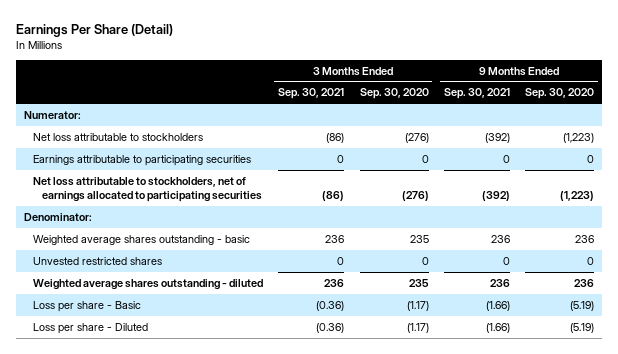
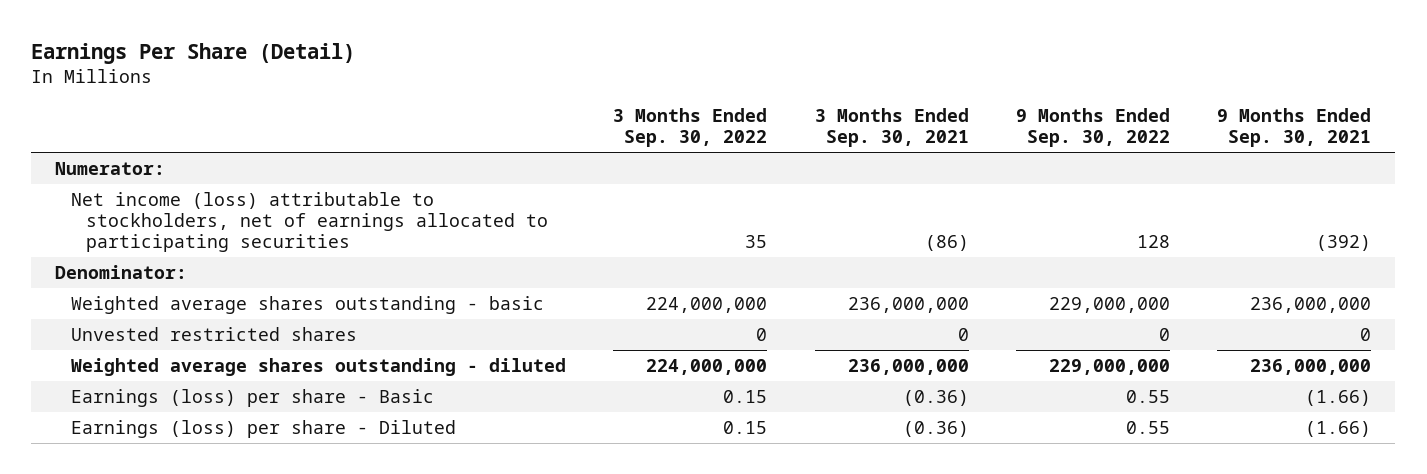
- | 3 Months Ended Sep. 30, 2021 | 3 Months Ended Sep. 30, 2020 | 9 Months Ended Sep. 30, 2021 | 9 Months Ended Sep. 30, 2020
+ | 3 Months Ended Sep. 30, 2022 | 3 Months Ended Sep. 30, 2021 | 9 Months Ended Sep. 30, 2022 | 9 Months Ended Sep. 30, 2021
- Net loss attributable to stockholders | (86) | (276) | (392) | (1,223)
- Earnings attributable to participating securities | 0 | 0 | 0 | 0
- Net loss attributable to stockholders, net of earnings allocated to participating securities | (86) | (276) | (392) | (1,223)
+ Net income (loss) attributable to stockholders, net of earnings allocated to participating securities | 35 | (86) | 128 | (392)
- Weighted average shares outstanding - basic | 236 | 235 | 236 | 236
+ Weighted average shares outstanding - basic | 224,000,000 | 236,000,000 | 229,000,000 | 236,000,000
- Weighted average shares outstanding - diluted | 236 | 235 | 236 | 236
- Loss per share - Basic | (0.36) | (1.17) | (1.66) | (5.19)
- Loss per share - Diluted | (0.36) | (1.17) | (1.66) | (5.19)
+ Weighted average shares outstanding - diluted | 224,000,000 | 236,000,000 | 229,000,000 | 236,000,000
+ Earnings (loss) per share - Basic | 0.15 | (0.36) | 0.55 | (1.66)
+ Earnings (loss) per share - Diluted | 0.15 | (0.36) | 0.55 | (1.66)

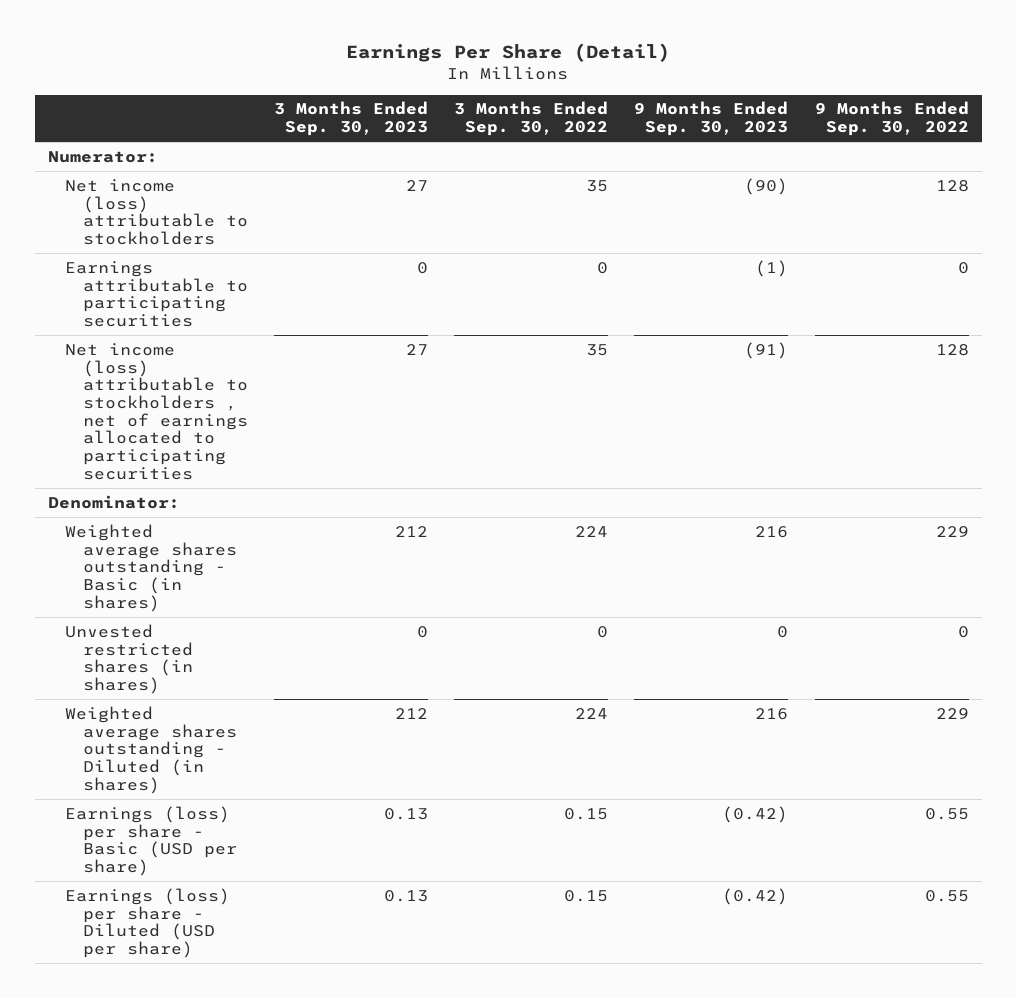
- | 3 Months Ended Sep. 30, 2022 | 3 Months Ended Sep. 30, 2021 | 9 Months Ended Sep. 30, 2022 | 9 Months Ended Sep. 30, 2021
+ | 3 Months Ended Sep. 30, 2023 | 3 Months Ended Sep. 30, 2022 | 9 Months Ended Sep. 30, 2023 | 9 Months Ended Sep. 30, 2022
- Net income (loss) attributable to stockholders, net of earnings allocated to participating securities | 35 | (86) | 128 | (392)
+ Net income (loss) attributable to stockholders | 27 | 35 | (90) | 128
+ Earnings attributable to participating securities | 0 | 0 | (1) | 0
+ Net income (loss) attributable to stockholders , net of earnings allocated to participating securities | 27 | 35 | (91) | 128
- Weighted average shares outstanding - basic | 224,000,000 | 236,000,000 | 229,000,000 | 236,000,000
- Unvested restricted shares | 0 | 0 | 0 | 0
- Weighted average shares outstanding - diluted | 224,000,000 | 236,000,000 | 229,000,000 | 236,000,000
- Earnings (loss) per share - Basic | 0.15 | (0.36) | 0.55 | (1.66)
- Earnings (loss) per share - Diluted | 0.15 | (0.36) | 0.55 | (1.66)
+ Weighted average shares outstanding - Basic (in shares) | 212 | 224 | 216 | 229
+ Unvested restricted shares (in shares) | 0 | 0 | 0 | 0
+ Weighted average shares outstanding - Diluted (in shares) | 212 | 224 | 216 | 229
+ Earnings (loss) per share - Basic (USD per share) | 0.13 | 0.15 | (0.42) | 0.55
+ Earnings (loss) per share - Diluted (USD per share) | 0.13 | 0.15 | (0.42) | 0.55

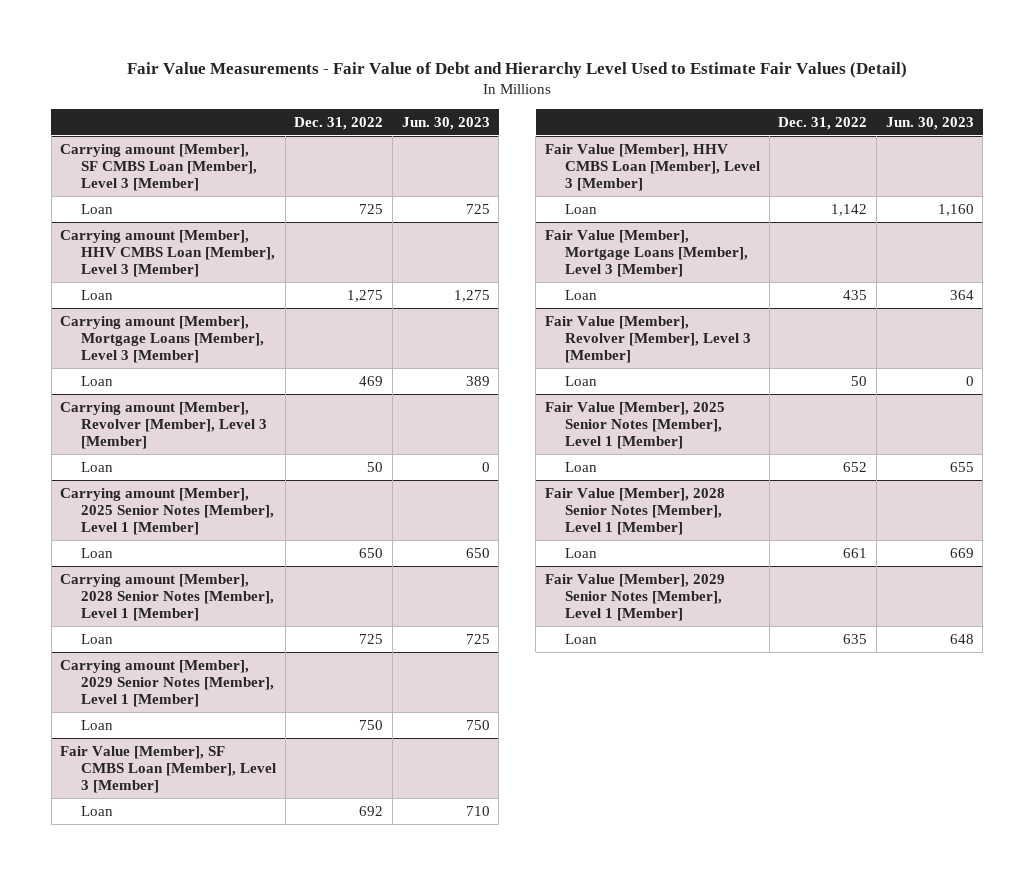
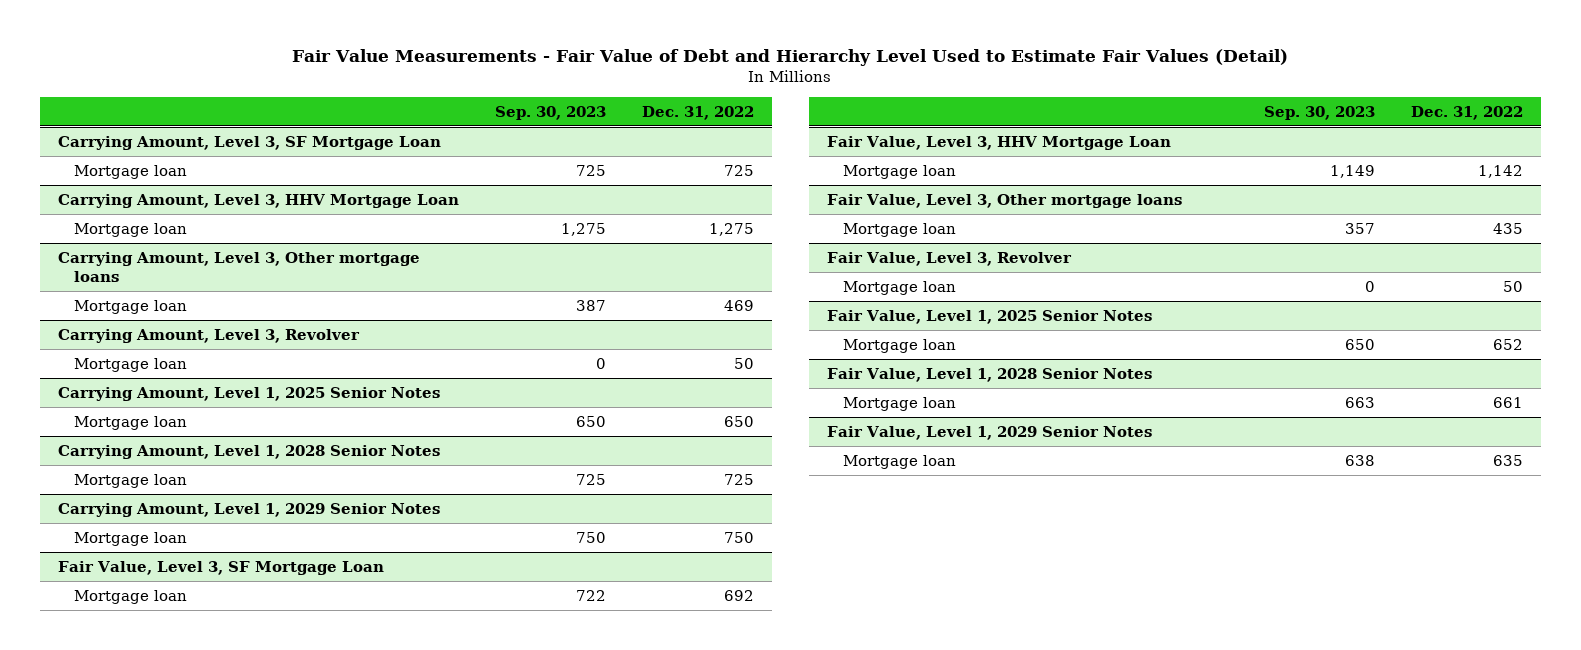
- | Dec. 31, 2022 | Jun. 30, 2023
+ | Sep. 30, 2023 | Dec. 31, 2022
- Carrying amount [Member], SF CMBS Loan [Member], Level 3 [Member]
- Loan | 725 | 725
- Carrying amount [Member], HHV CMBS Loan [Member], Level 3 [Member]
- Loan | 1,275 | 1,275
- Carrying amount [Member], Mortgage Loans [Member], Level 3 [Member]
- Loan | 469 | 389
- Carrying amount [Member], Revolver [Member], Level 3 [Member]
- Loan | 50 | 0
- Carrying amount [Member], 2025 Senior Notes [Member], Level 1 [Member]
- Loan | 650 | 650
- Carrying amount [Member], 2028 Senior Notes [Member], Level 1 [Member]
- Loan | 725 | 725
- Carrying amount [Member], 2029 Senior Notes [Member], Level 1 [Member]
- Loan | 750 | 750
- Fair Value [Member], SF CMBS Loan [Member], Level 3 [Member]
- Loan | 692 | 710
- Fair Value [Member], HHV CMBS Loan [Member], Level 3 [Member]
- Loan | 1,142 | 1,160
- Fair Value [Member], Mortgage Loans [Member], Level 3 [Member]
- Loan | 435 | 364
- Fair Value [Member], Revolver [Member], Level 3 [Member]
- Loan | 50 | 0
- Fair Value [Member], 2025 Senior Notes [Member], Level 1 [Member]
- Loan | 652 | 655
- Fair Value [Member], 2028 Senior Notes [Member], Level 1 [Member]
- Loan | 661 | 669
- Fair Value [Member], 2029 Senior Notes [Member], Level 1 [Member]
- Loan | 635 | 648
+ Carrying Amount, Level 3, SF Mortgage Loan
+ Mortgage loan | 725 | 725
+ Carrying Amount, Level 3, HHV Mortgage Loan
+ Mortgage loan | 1,275 | 1,275
+ Carrying Amount, Level 3, Other mortgage loans
+ Mortgage loan | 387 | 469
+ Carrying Amount, Level 3, Revolver
+ Mortgage loan | 0 | 50
+ Carrying Amount, Level 1, 2025 Senior Notes
+ Mortgage loan | 650 | 650
+ Carrying Amount, Level 1, 2028 Senior Notes
+ Mortgage loan | 725 | 725
+ Carrying Amount, Level 1, 2029 Senior Notes
+ Mortgage loan | 750 | 750
+ Fair Value, Level 3, SF Mortgage Loan
+ Mortgage loan | 722 | 692
+ Fair Value, Level 3, HHV Mortgage Loan
+ Mortgage loan | 1,149 | 1,142
+ Fair Value, Level 3, Other mortgage loans
+ Mortgage loan | 357 | 435
+ Fair Value, Level 3, Revolver
+ Mortgage loan | 0 | 50
+ Fair Value, Level 1, 2025 Senior Notes
+ Mortgage loan | 650 | 652
+ Fair Value, Level 1, 2028 Senior Notes
+ Mortgage loan | 663 | 661
+ Fair Value, Level 1, 2029 Senior Notes
+ Mortgage loan | 638 | 635

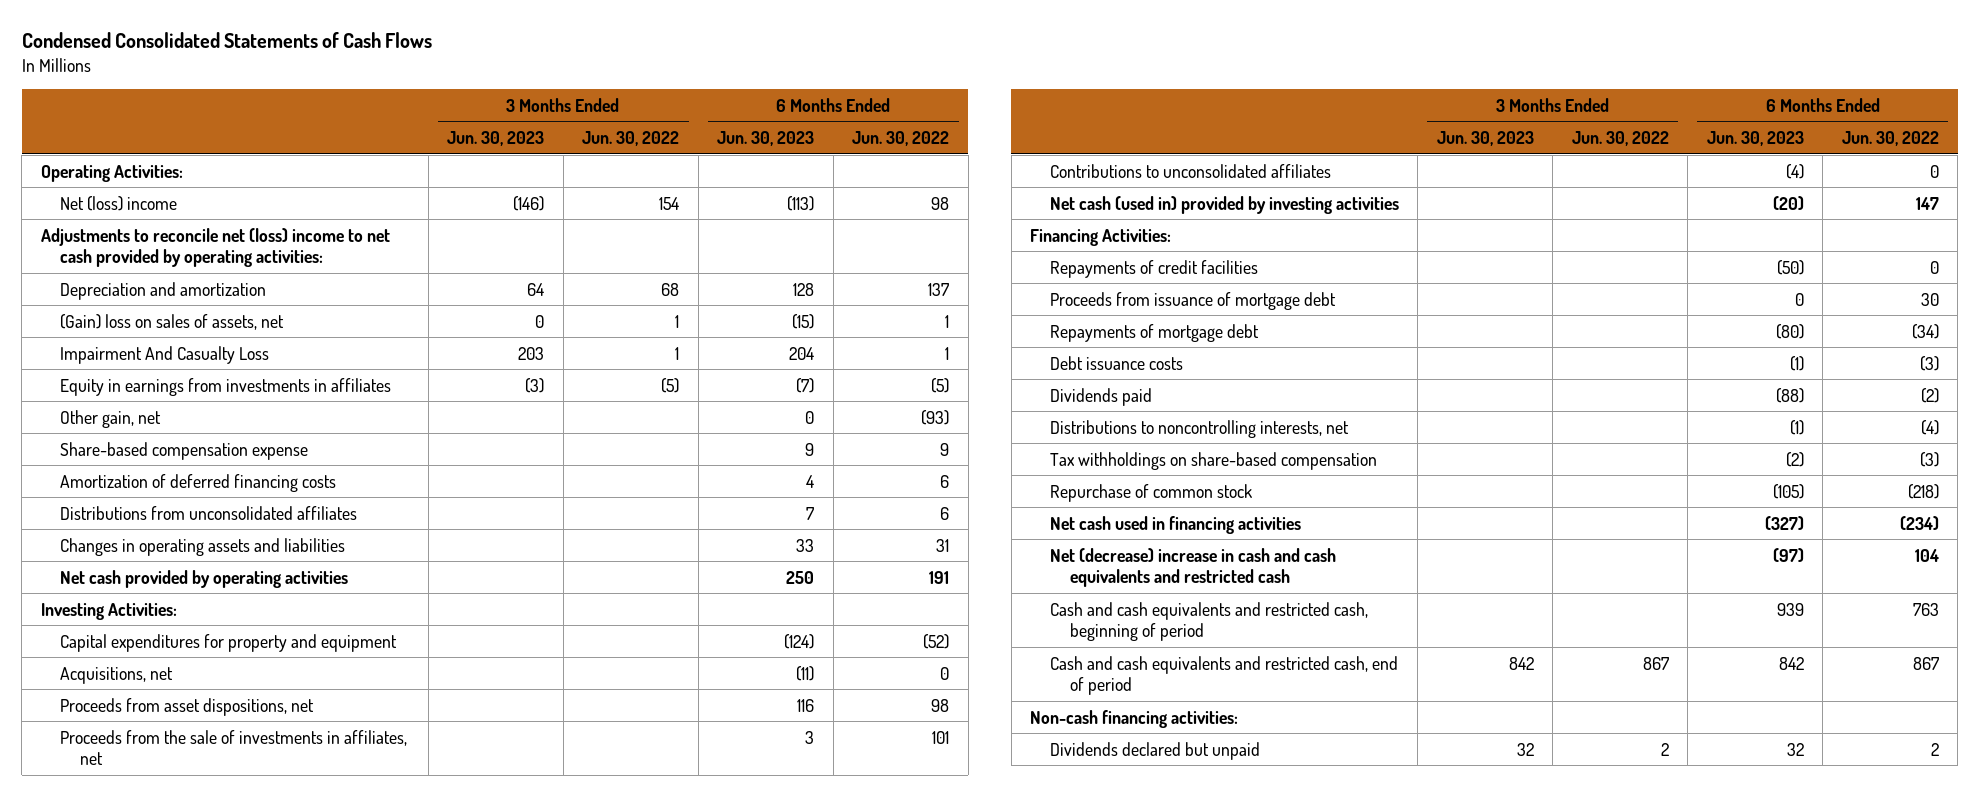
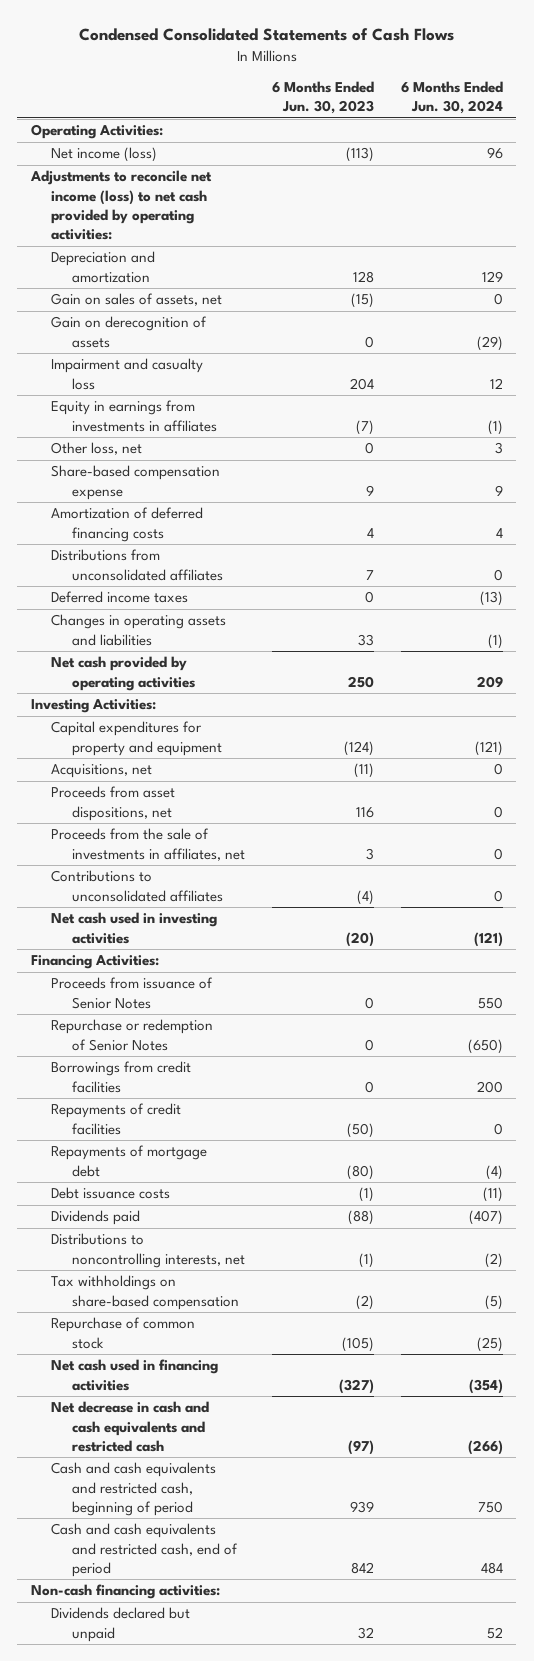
- | 3 Months Ended Jun. 30, 2023 | 3 Months Ended Jun. 30, 2022 | 6 Months Ended Jun. 30, 2023 | 6 Months Ended Jun. 30, 2022
+ | 6 Months Ended Jun. 30, 2023 | 6 Months Ended Jun. 30, 2024
- Net (loss) income | (146) | 154 | (113) | 98
- Adjustments to reconcile net (loss) income to net cash provided by operating activities:
+ Net income (loss) | (113) | 96
+ Adjustments to reconcile net income (loss) to net cash provided by operating activities:
- (Gain) loss on sales of assets, net | 0 | 1 | (15) | 1
- Impairment And Casualty Loss | 203 | 1 | 204 | 1
+ Gain on sales of assets, net | (15) | 0
+ Gain on derecognition of assets | 0 | (29)
+ Impairment and casualty loss | 204 | 12
- Other gain, net | | | 0 | (93)
+ Other loss, net | 0 | 3
+ Deferred income taxes | 0 | (13)
- Net cash (used in) provided by investing activities | | | (20) | 147
+ Net cash used in investing activities | (20) | (121)
+ Proceeds from issuance of Senior Notes | 0 | 550
+ Repurchase or redemption of Senior Notes | 0 | (650)
+ Borrowings from credit facilities | 0 | 200
- Proceeds from issuance of mortgage debt | | | 0 | 30
- Net (decrease) increase in cash and cash equivalents and restricted cash | | | (97) | 104
+ Net decrease in cash and cash equivalents and restricted cash | (97) | (266)

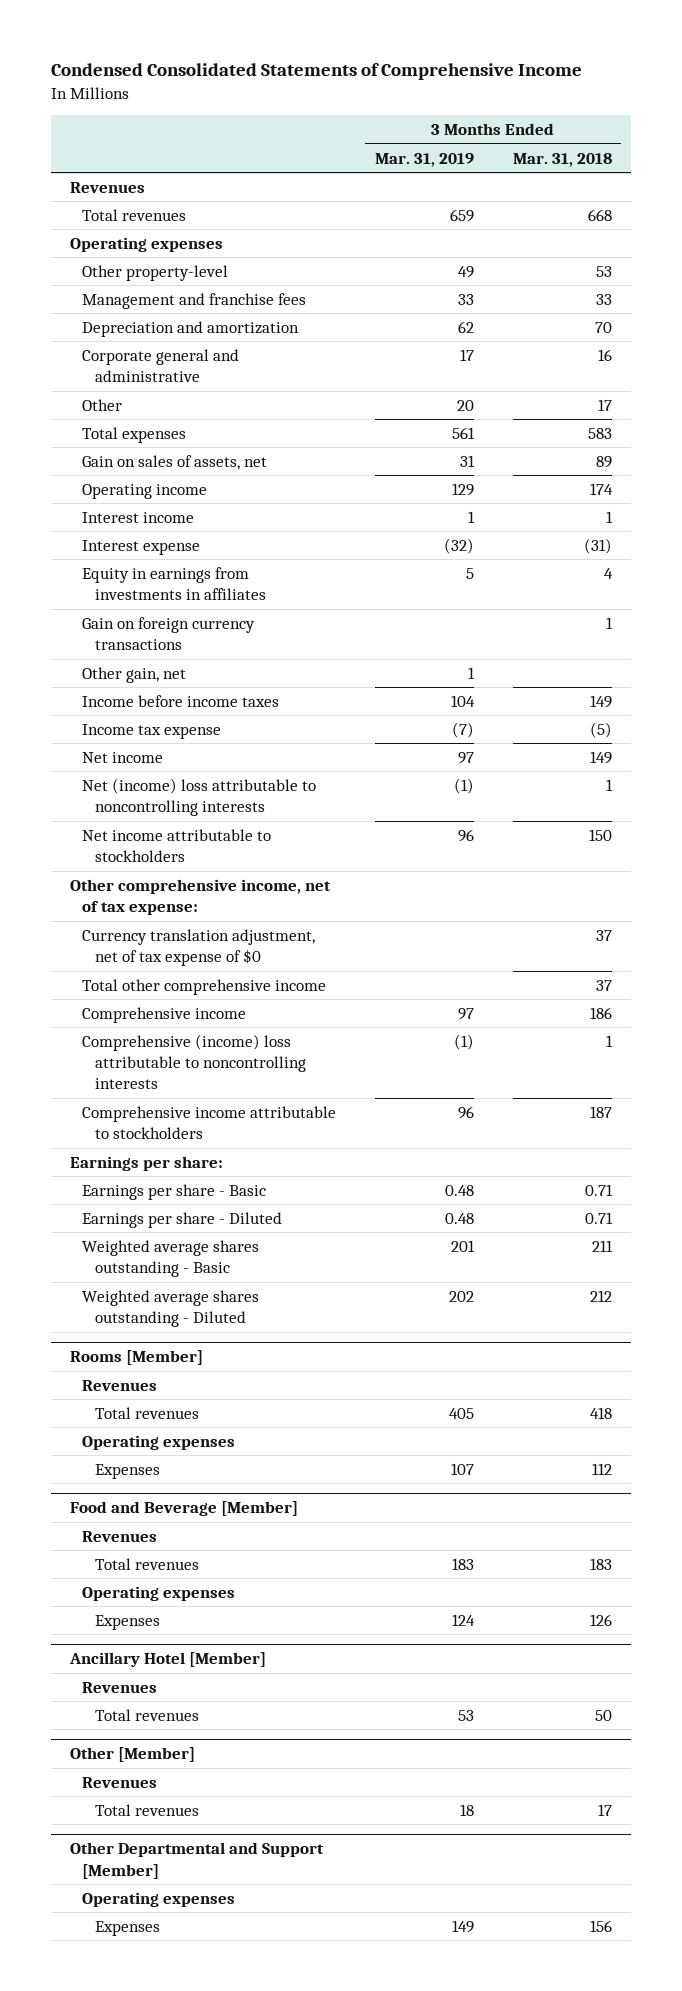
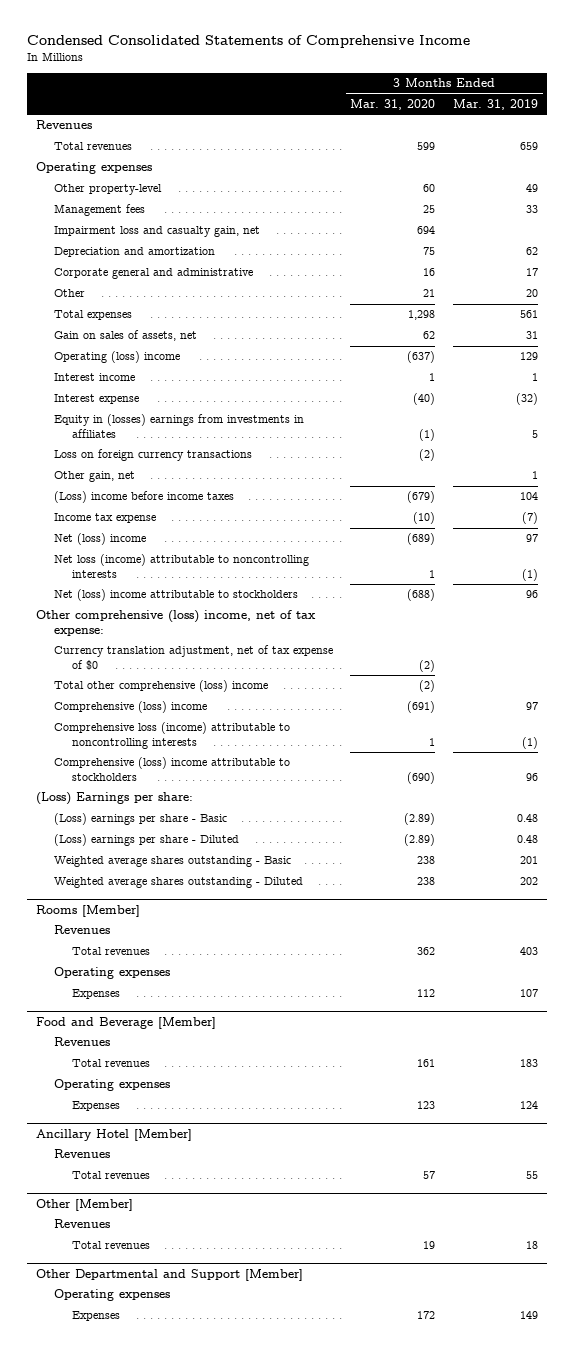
- | 3 Months Ended Mar. 31, 2019 | 3 Months Ended Mar. 31, 2018
+ | 3 Months Ended Mar. 31, 2020 | 3 Months Ended Mar. 31, 2019
- Management and franchise fees | 33 | 33
+ Management fees | 25 | 33
+ Impairment loss and casualty gain, net | 694 |
- Operating income | 129 | 174
+ Operating (loss) income | (637) | 129
- Equity in earnings from investments in affiliates | 5 | 4
- Gain on foreign currency transactions | | 1
+ Equity in (losses) earnings from investments in affiliates | (1) | 5
+ Loss on foreign currency transactions | (2) |
- Income before income taxes | 104 | 149
+ (Loss) income before income taxes | (679) | 104
- Net income | 97 | 149
- Net (income) loss attributable to noncontrolling interests | (1) | 1
- Net income attributable to stockholders | 96 | 150
- Other comprehensive income, net of tax expense:
+ Net (loss) income | (689) | 97
+ Net loss (income) attributable to noncontrolling interests | 1 | (1)
+ Net (loss) income attributable to stockholders | (688) | 96
+ Other comprehensive (loss) income, net of tax expense:
- Total other comprehensive income | | 37
- Comprehensive income | 97 | 186
- Comprehensive (income) loss attributable to noncontrolling interests | (1) | 1
- Comprehensive income attributable to stockholders | 96 | 187
- Earnings per share:
- Earnings per share - Basic | 0.48 | 0.71
- Earnings per share - Diluted | 0.48 | 0.71
+ Total other comprehensive (loss) income | (2) |
+ Comprehensive (loss) income | (691) | 97
+ Comprehensive loss (income) attributable to noncontrolling interests | 1 | (1)
+ Comprehensive (loss) income attributable to stockholders | (690) | 96
+ (Loss) Earnings per share:
+ (Loss) earnings per share - Basic | (2.89) | 0.48
+ (Loss) earnings per share - Diluted | (2.89) | 0.48
@ Rooms [Member]
- Total revenues | 405 | 418
+ Total revenues | 362 | 403
@ Ancillary Hotel [Member]
- Total revenues | 53 | 50
+ Total revenues | 57 | 55

